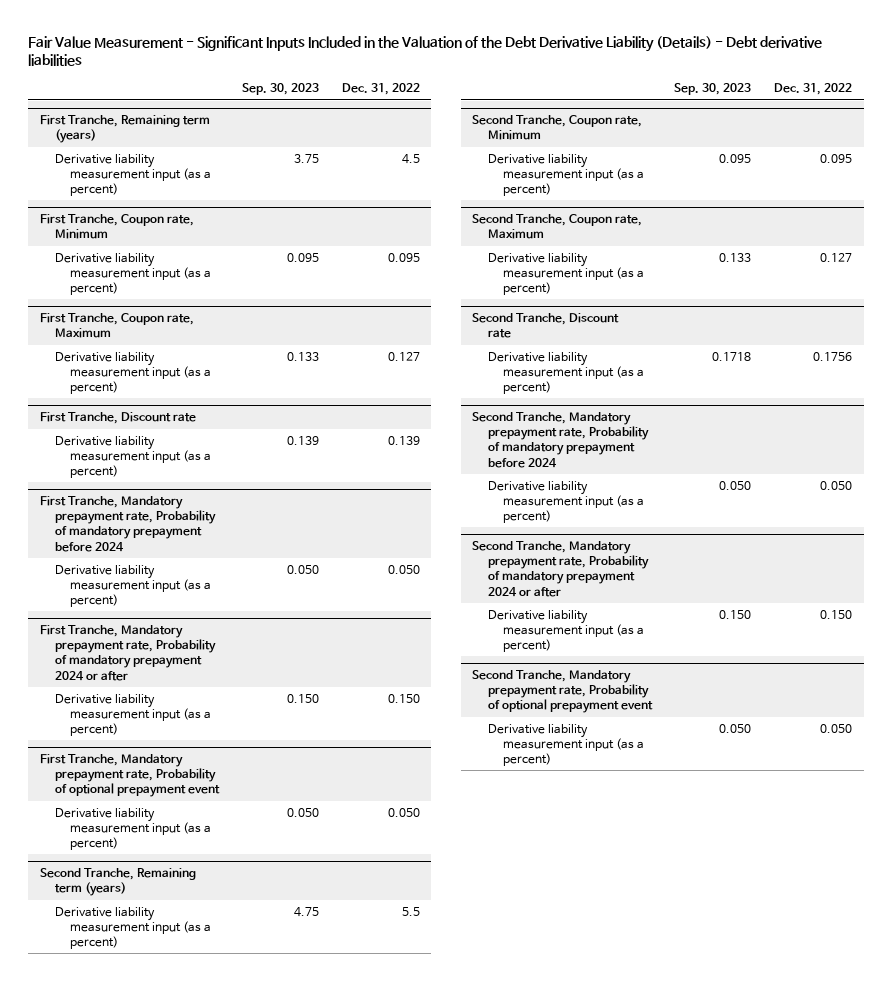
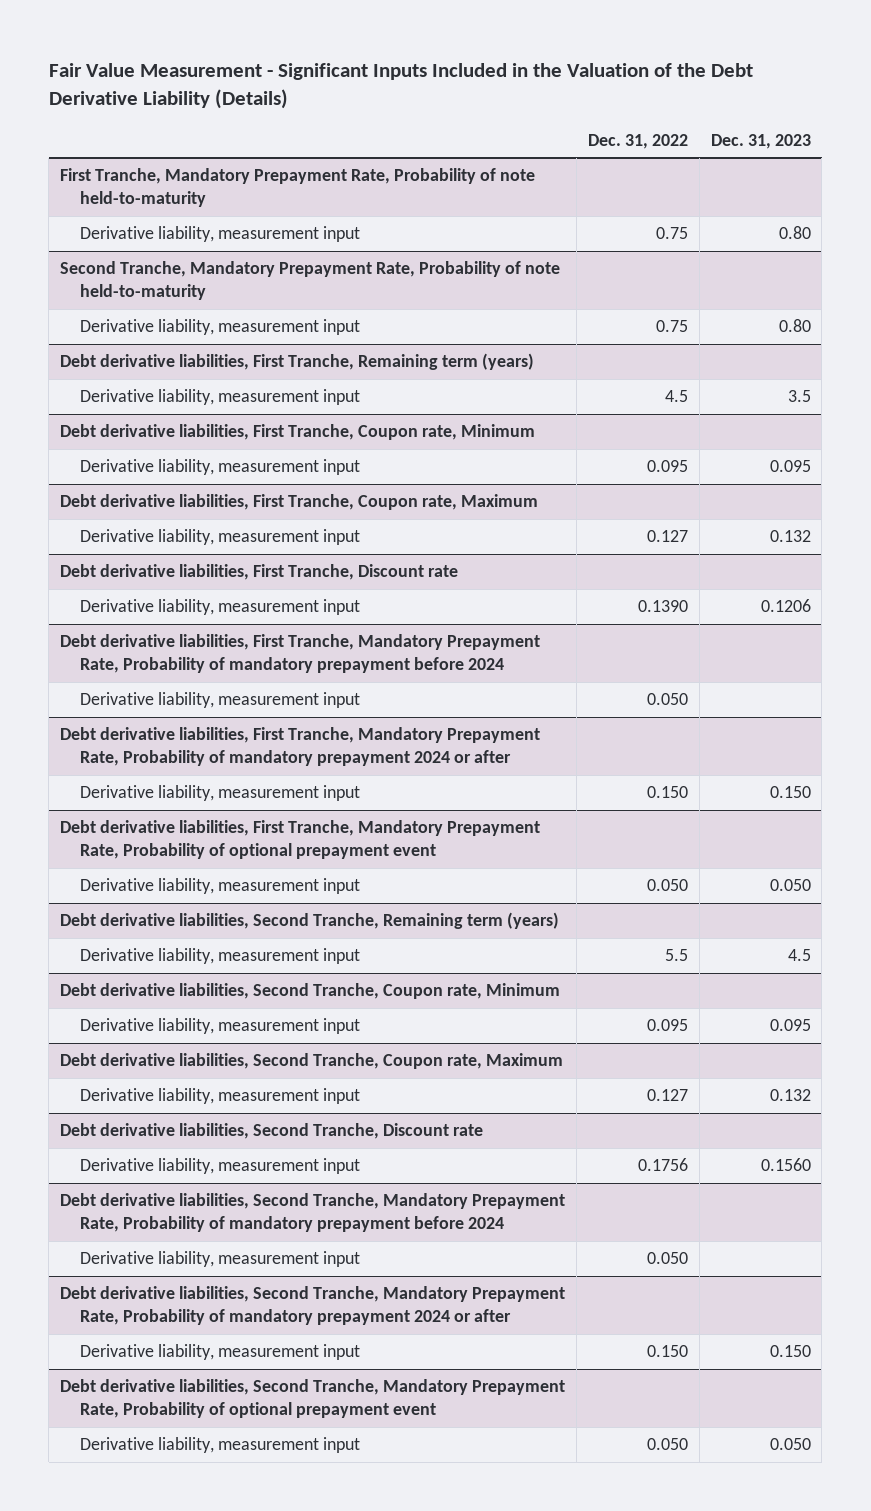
- Fair Value Measurement - Significant Inputs Included in the Valuation of the Debt Derivative Liability (Details) - Debt derivative liabilities
+ Fair Value Measurement - Significant Inputs Included in the Valuation of the Debt Derivative Liability (Details)
- | Sep. 30, 2023 | Dec. 31, 2022
+ | Dec. 31, 2022 | Dec. 31, 2023
- First Tranche, Remaining term (years)
- Derivative liability measurement input (as a percent) | 3.75 | 4.5
- First Tranche, Coupon rate, Minimum
- Derivative liability measurement input (as a percent) | 0.095 | 0.095
- First Tranche, Coupon rate, Maximum
- Derivative liability measurement input (as a percent) | 0.133 | 0.127
- First Tranche, Discount rate
- Derivative liability measurement input (as a percent) | 0.139 | 0.139
- First Tranche, Mandatory prepayment rate, Probability of mandatory prepayment before 2024
- Derivative liability measurement input (as a percent) | 0.050 | 0.050
- First Tranche, Mandatory prepayment rate, Probability of mandatory prepayment 2024 or after
- Derivative liability measurement input (as a percent) | 0.150 | 0.150
- First Tranche, Mandatory prepayment rate, Probability of optional prepayment event
- Derivative liability measurement input (as a percent) | 0.050 | 0.050
- Second Tranche, Remaining term (years)
- Derivative liability measurement input (as a percent) | 4.75 | 5.5
- Second Tranche, Coupon rate, Minimum
- Derivative liability measurement input (as a percent) | 0.095 | 0.095
- Second Tranche, Coupon rate, Maximum
- Derivative liability measurement input (as a percent) | 0.133 | 0.127
- Second Tranche, Discount rate
- Derivative liability measurement input (as a percent) | 0.1718 | 0.1756
- Second Tranche, Mandatory prepayment rate, Probability of mandatory prepayment before 2024
- Derivative liability measurement input (as a percent) | 0.050 | 0.050
- Second Tranche, Mandatory prepayment rate, Probability of mandatory prepayment 2024 or after
- Derivative liability measurement input (as a percent) | 0.150 | 0.150
- Second Tranche, Mandatory prepayment rate, Probability of optional prepayment event
- Derivative liability measurement input (as a percent) | 0.050 | 0.050
+ First Tranche, Mandatory Prepayment Rate, Probability of note held-to-maturity
+ Derivative liability, measurement input | 0.75 | 0.80
+ Second Tranche, Mandatory Prepayment Rate, Probability of note held-to-maturity
+ Derivative liability, measurement input | 0.75 | 0.80
+ Debt derivative liabilities, First Tranche, Remaining term (years)
+ Derivative liability, measurement input | 4.5 | 3.5
+ Debt derivative liabilities, First Tranche, Coupon rate, Minimum
+ Derivative liability, measurement input | 0.095 | 0.095
+ Debt derivative liabilities, First Tranche, Coupon rate, Maximum
+ Derivative liability, measurement input | 0.127 | 0.132
+ Debt derivative liabilities, First Tranche, Discount rate
+ Derivative liability, measurement input | 0.1390 | 0.1206
+ Debt derivative liabilities, First Tranche, Mandatory Prepayment Rate, Probability of mandatory prepayment before 2024
+ Derivative liability, measurement input | 0.050 |
+ Debt derivative liabilities, First Tranche, Mandatory Prepayment Rate, Probability of mandatory prepayment 2024 or after
+ Derivative liability, measurement input | 0.150 | 0.150
+ Debt derivative liabilities, First Tranche, Mandatory Prepayment Rate, Probability of optional prepayment event
+ Derivative liability, measurement input | 0.050 | 0.050
+ Debt derivative liabilities, Second Tranche, Remaining term (years)
+ Derivative liability, measurement input | 5.5 | 4.5
+ Debt derivative liabilities, Second Tranche, Coupon rate, Minimum
+ Derivative liability, measurement input | 0.095 | 0.095
+ Debt derivative liabilities, Second Tranche, Coupon rate, Maximum
+ Derivative liability, measurement input | 0.127 | 0.132
+ Debt derivative liabilities, Second Tranche, Discount rate
+ Derivative liability, measurement input | 0.1756 | 0.1560
+ Debt derivative liabilities, Second Tranche, Mandatory Prepayment Rate, Probability of mandatory prepayment before 2024
+ Derivative liability, measurement input | 0.050 |
+ Debt derivative liabilities, Second Tranche, Mandatory Prepayment Rate, Probability of mandatory prepayment 2024 or after
+ Derivative liability, measurement input | 0.150 | 0.150
+ Debt derivative liabilities, Second Tranche, Mandatory Prepayment Rate, Probability of optional prepayment event
+ Derivative liability, measurement input | 0.050 | 0.050

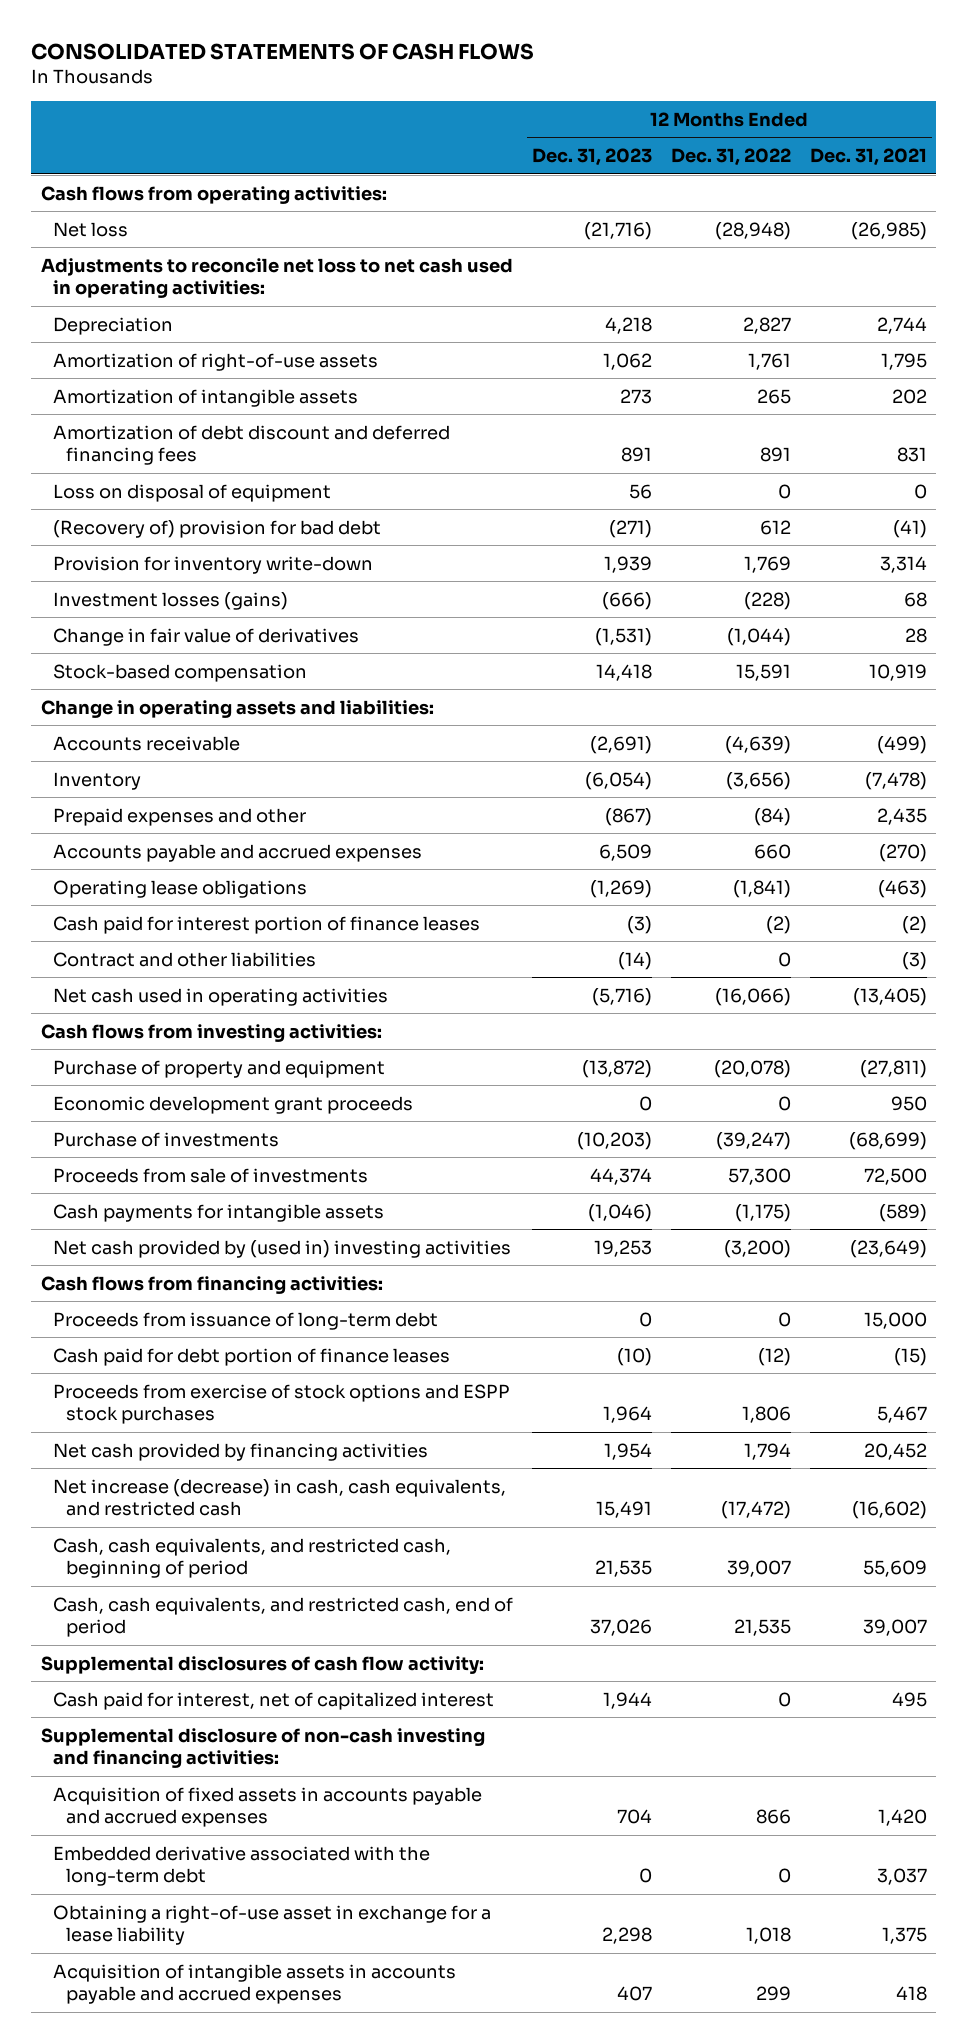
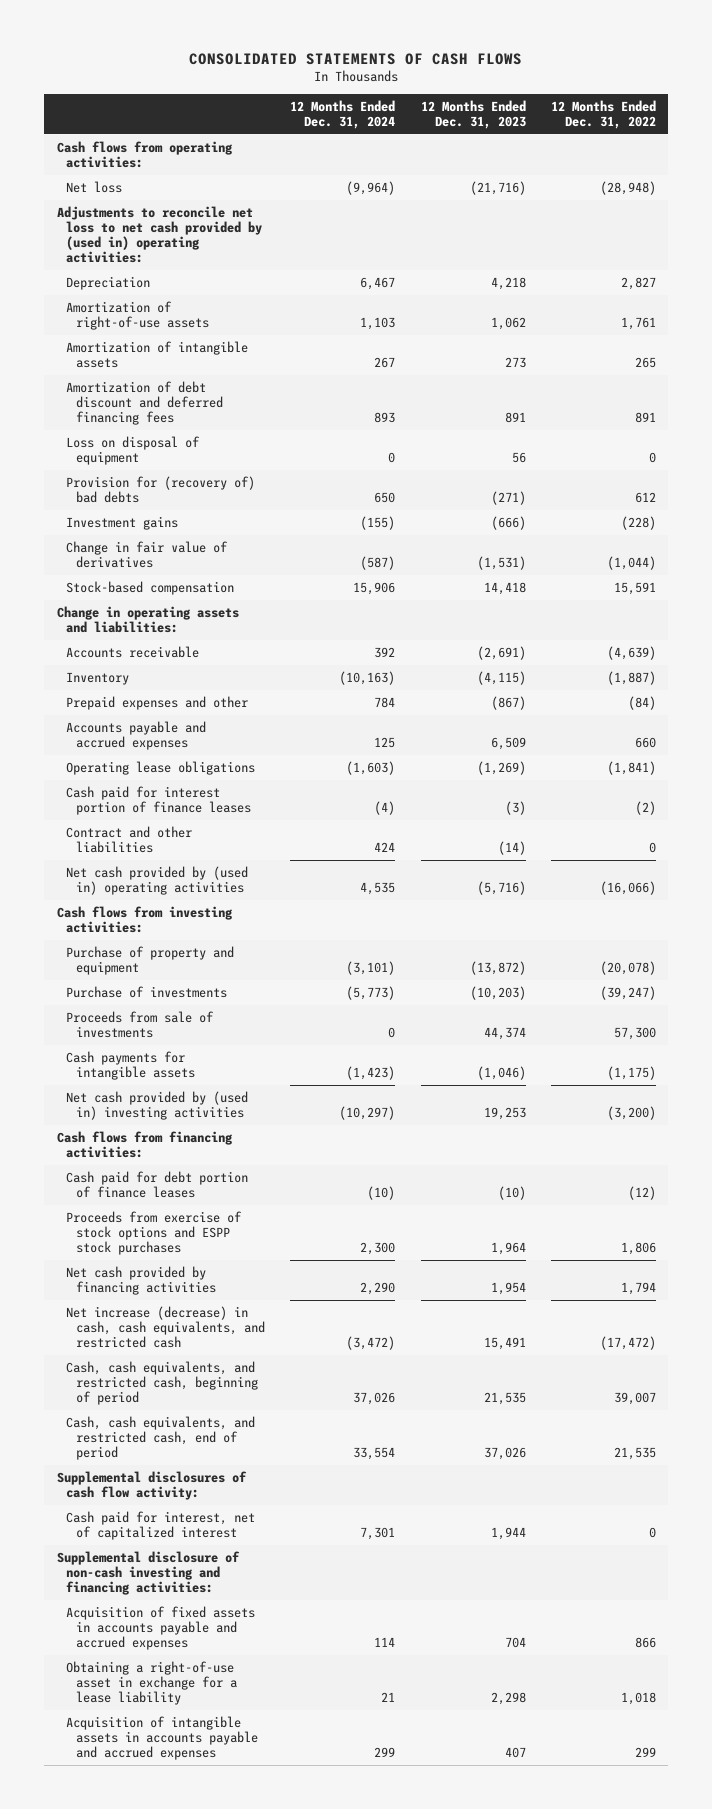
- | 12 Months Ended Dec. 31, 2023 | 12 Months Ended Dec. 31, 2022 | 12 Months Ended Dec. 31, 2021
+ | 12 Months Ended Dec. 31, 2024 | 12 Months Ended Dec. 31, 2023 | 12 Months Ended Dec. 31, 2022
- Adjustments to reconcile net loss to net cash used in operating activities:
+ Adjustments to reconcile net loss to net cash provided by (used in) operating activities:
- (Recovery of) provision for bad debt | (271) | 612 | (41)
- Provision for inventory write-down | 1,939 | 1,769 | 3,314
- Investment losses (gains) | (666) | (228) | 68
+ Provision for (recovery of) bad debts | 650 | (271) | 612
+ Investment gains | (155) | (666) | (228)
- Inventory | (6,054) | (3,656) | (7,478)
+ Inventory | (10,163) | (4,115) | (1,887)
- Net cash used in operating activities | (5,716) | (16,066) | (13,405)
+ Net cash provided by (used in) operating activities | 4,535 | (5,716) | (16,066)
- Economic development grant proceeds | 0 | 0 | 950
- Proceeds from issuance of long-term debt | 0 | 0 | 15,000
- Embedded derivative associated with the long-term debt | 0 | 0 | 3,037

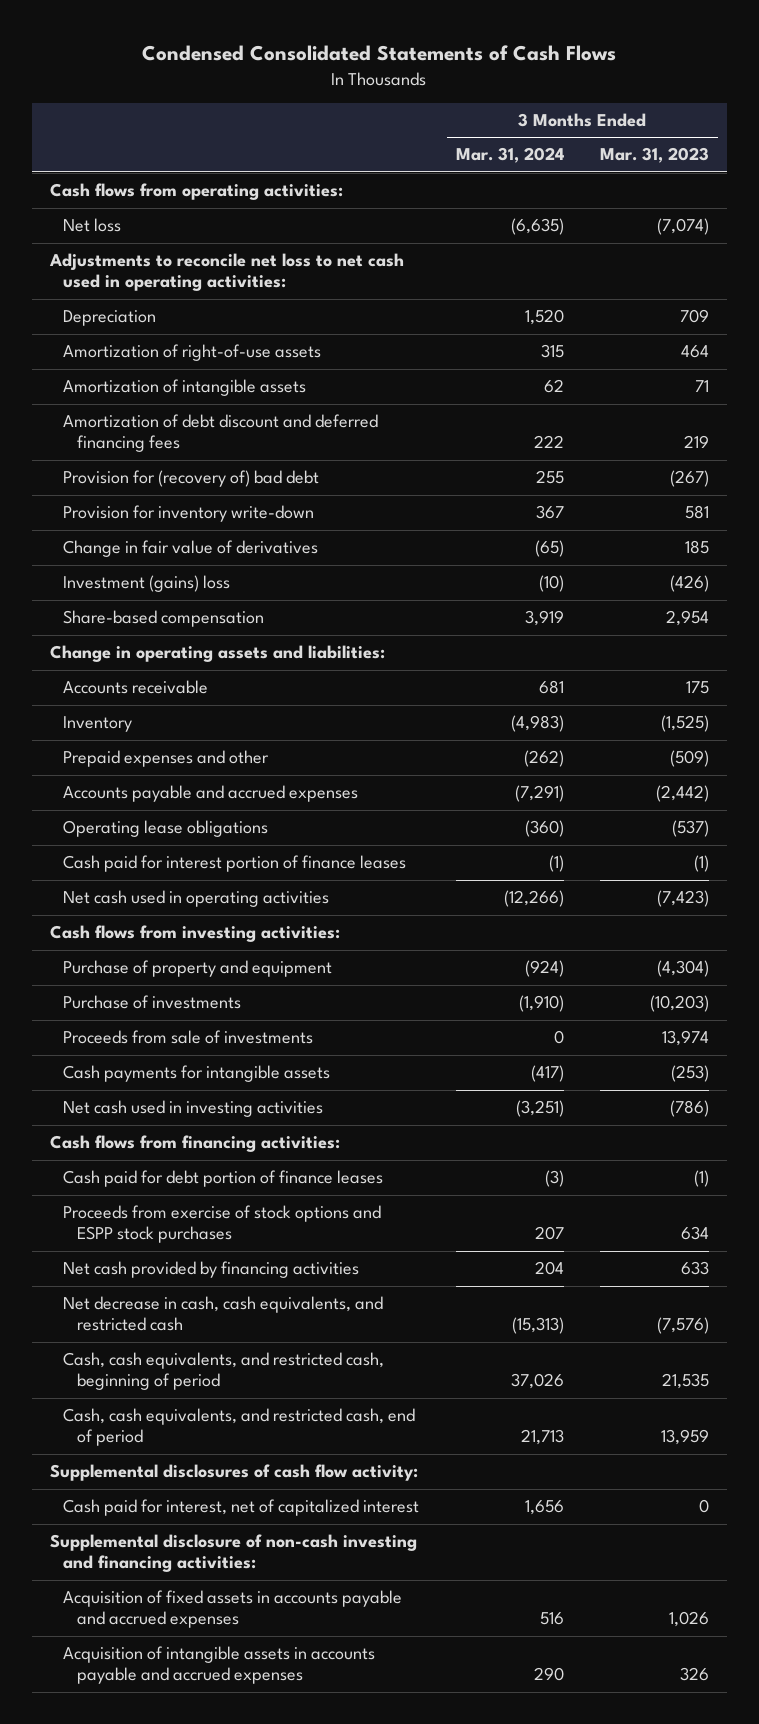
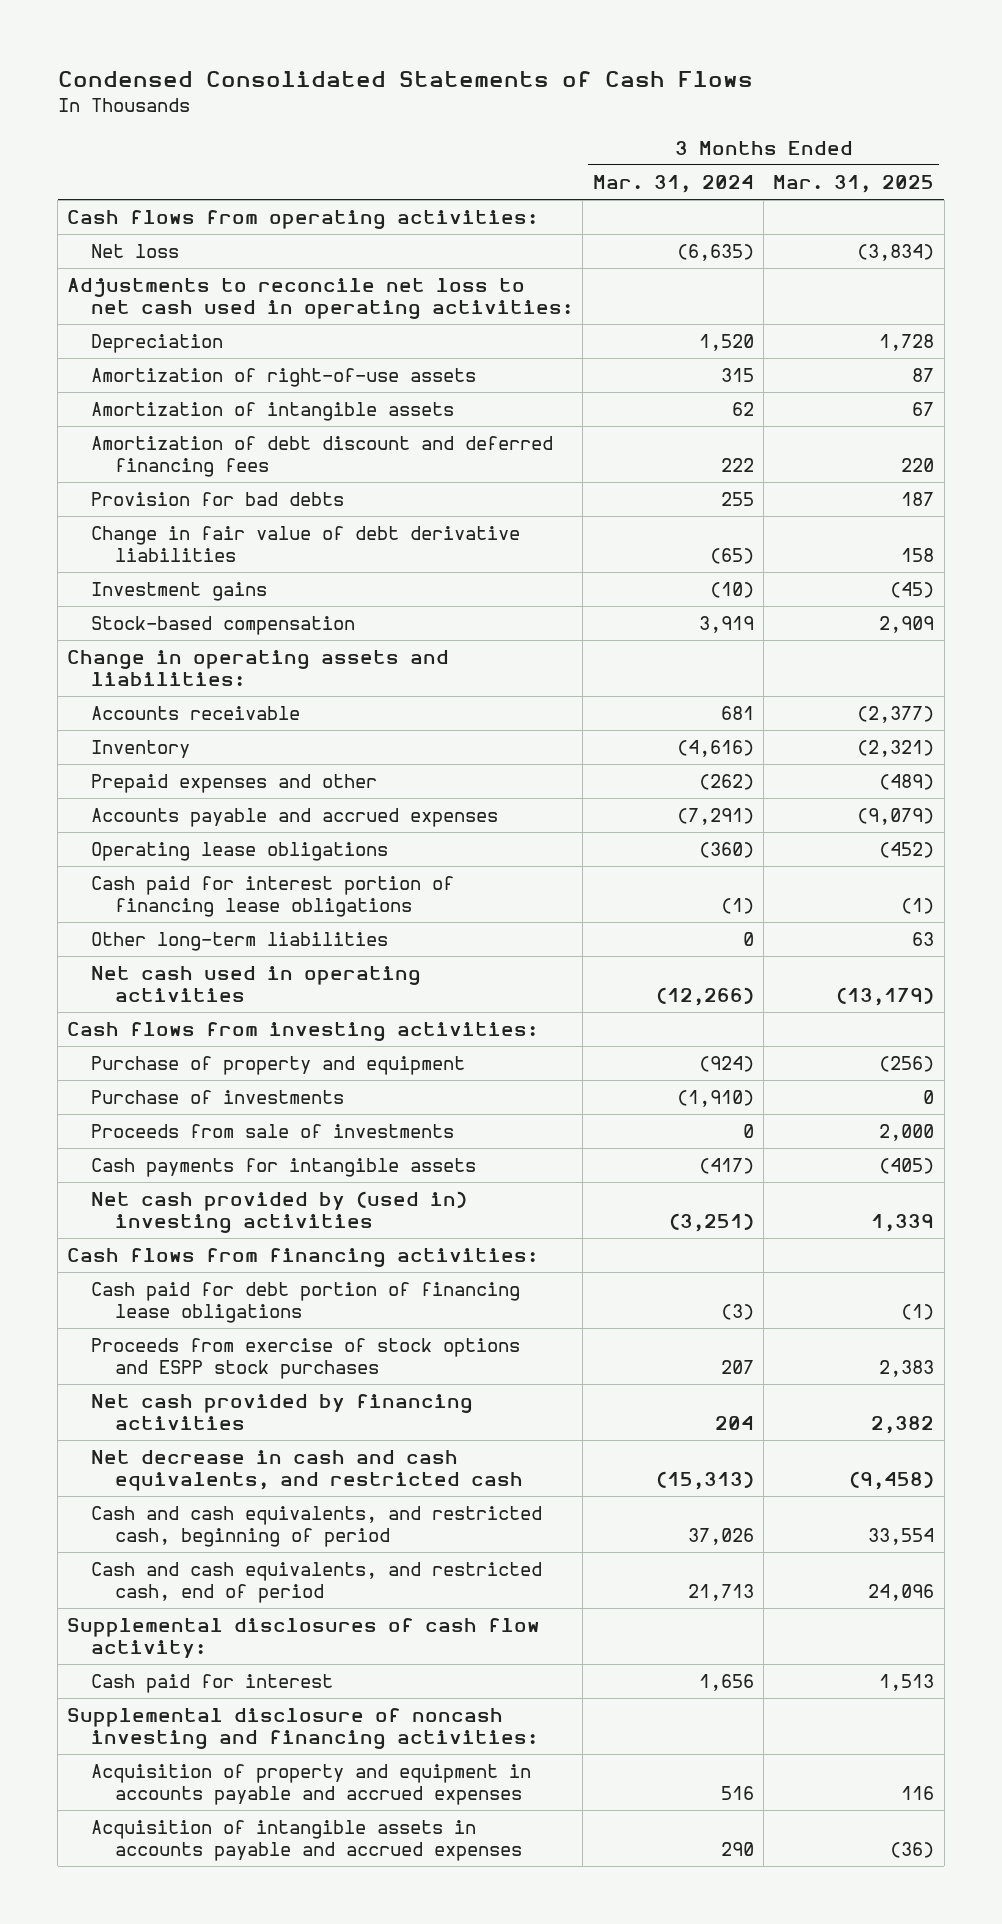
- | 3 Months Ended Mar. 31, 2024 | 3 Months Ended Mar. 31, 2023
+ | 3 Months Ended Mar. 31, 2024 | 3 Months Ended Mar. 31, 2025
- Provision for (recovery of) bad debt | 255 | (267)
- Provision for inventory write-down | 367 | 581
- Change in fair value of derivatives | (65) | 185
- Investment (gains) loss | (10) | (426)
- Share-based compensation | 3,919 | 2,954
+ Provision for bad debts | 255 | 187
+ Change in fair value of debt derivative liabilities | (65) | 158
+ Investment gains | (10) | (45)
+ Stock-based compensation | 3,919 | 2,909
- Inventory | (4,983) | (1,525)
+ Inventory | (4,616) | (2,321)
- Cash paid for interest portion of finance leases | (1) | (1)
+ Cash paid for interest portion of financing lease obligations | (1) | (1)
+ Other long-term liabilities | 0 | 63
- Net cash used in investing activities | (3,251) | (786)
+ Net cash provided by (used in) investing activities | (3,251) | 1,339
- Cash paid for debt portion of finance leases | (3) | (1)
+ Cash paid for debt portion of financing lease obligations | (3) | (1)
- Net decrease in cash, cash equivalents, and restricted cash | (15,313) | (7,576)
- Cash, cash equivalents, and restricted cash, beginning of period | 37,026 | 21,535
- Cash, cash equivalents, and restricted cash, end of period | 21,713 | 13,959
+ Net decrease in cash and cash equivalents, and restricted cash | (15,313) | (9,458)
+ Cash and cash equivalents, and restricted cash, beginning of period | 37,026 | 33,554
+ Cash and cash equivalents, and restricted cash, end of period | 21,713 | 24,096
- Cash paid for interest, net of capitalized interest | 1,656 | 0
- Supplemental disclosure of non-cash investing and financing activities:
- Acquisition of fixed assets in accounts payable and accrued expenses | 516 | 1,026
+ Cash paid for interest | 1,656 | 1,513
+ Supplemental disclosure of noncash investing and financing activities:
+ Acquisition of property and equipment in accounts payable and accrued expenses | 516 | 116

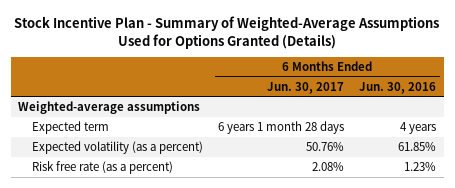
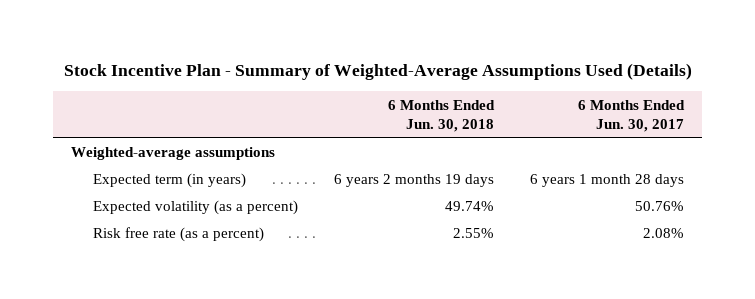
- Stock Incentive Plan - Summary of Weighted-Average Assumptions Used for Options Granted (Details)
+ Stock Incentive Plan - Summary of Weighted-Average Assumptions Used (Details)
- | 6 Months Ended Jun. 30, 2017 | 6 Months Ended Jun. 30, 2016
+ | 6 Months Ended Jun. 30, 2018 | 6 Months Ended Jun. 30, 2017
- Expected term | 6 years 1 month 28 days | 4 years
+ Expected term (in years) | 6 years 2 months 19 days | 6 years 1 month 28 days

